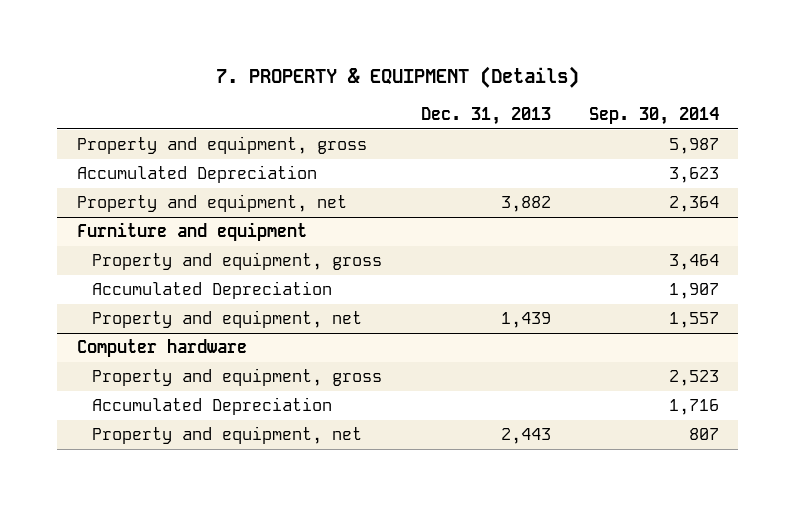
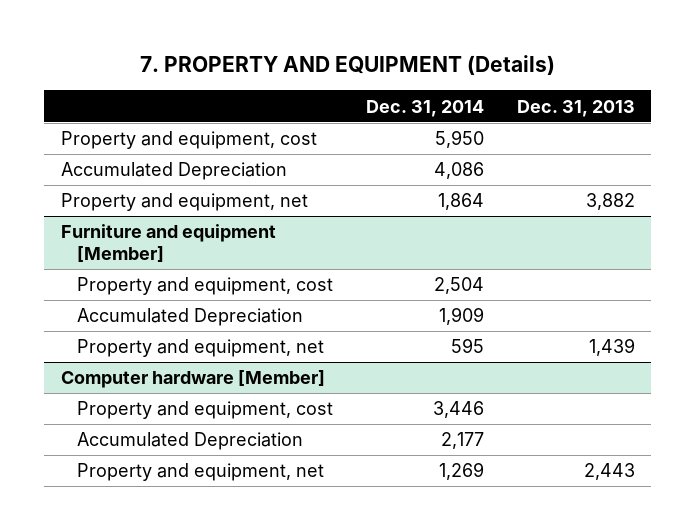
- 7. PROPERTY & EQUIPMENT (Details)
+ 7. PROPERTY AND EQUIPMENT (Details)
- | Dec. 31, 2013 | Sep. 30, 2014
+ | Dec. 31, 2014 | Dec. 31, 2013
- Property and equipment, gross | | 5,987
+ Property and equipment, cost | 5,950 |
- Furniture and equipment
- Property and equipment, gross | | 3,464
+ Furniture and equipment [Member]
+ Property and equipment, cost | 2,504 |
- Computer hardware
- Property and equipment, gross | | 2,523
+ Computer hardware [Member]
+ Property and equipment, cost | 3,446 |

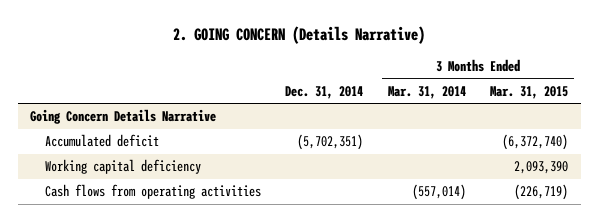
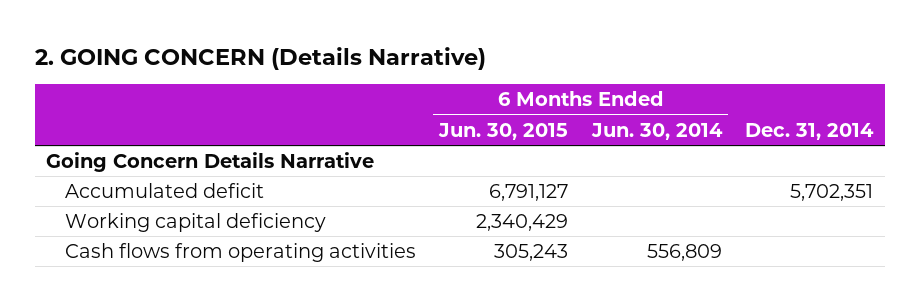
- | Dec. 31, 2014 | 3 Months Ended Mar. 31, 2014 | 3 Months Ended Mar. 31, 2015
+ | 6 Months Ended Jun. 30, 2015 | 6 Months Ended Jun. 30, 2014 | Dec. 31, 2014
- Accumulated deficit | (5,702,351) | | (6,372,740)
+ Accumulated deficit | 6,791,127 | | 5,702,351

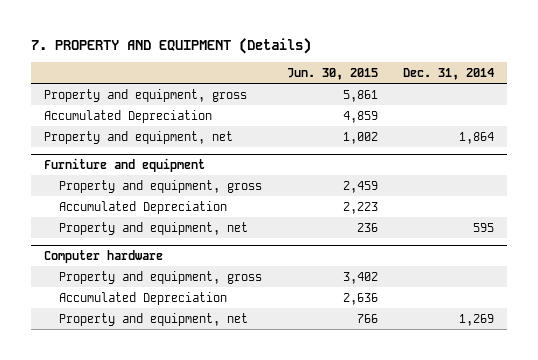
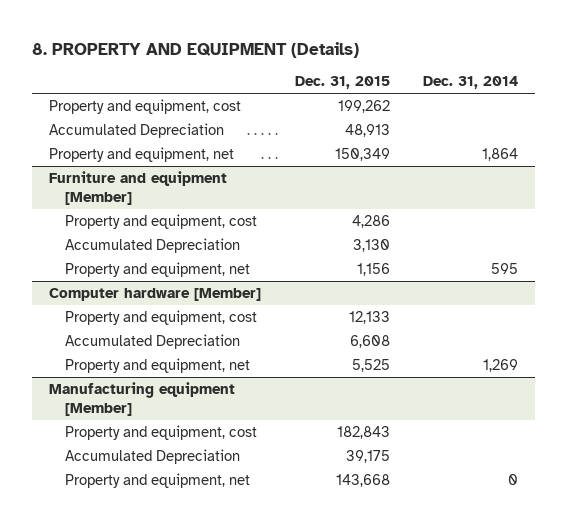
- 7. PROPERTY AND EQUIPMENT (Details)
+ 8. PROPERTY AND EQUIPMENT (Details)
- | Jun. 30, 2015 | Dec. 31, 2014
+ | Dec. 31, 2015 | Dec. 31, 2014
- Property and equipment, gross | 5,861 |
+ Property and equipment, cost | 199,262 |
- Furniture and equipment
- Property and equipment, gross | 2,459 |
+ Furniture and equipment [Member]
+ Property and equipment, cost | 4,286 |
- Computer hardware
- Property and equipment, gross | 3,402 |
+ Computer hardware [Member]
+ Property and equipment, cost | 12,133 |
+ Manufacturing equipment [Member]
+ Property and equipment, cost | 182,843 |
+ Accumulated Depreciation | 39,175 |
+ Property and equipment, net | 143,668 | 0

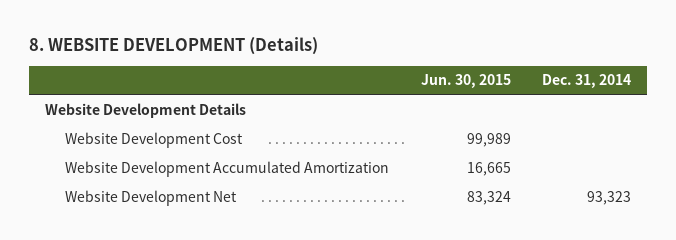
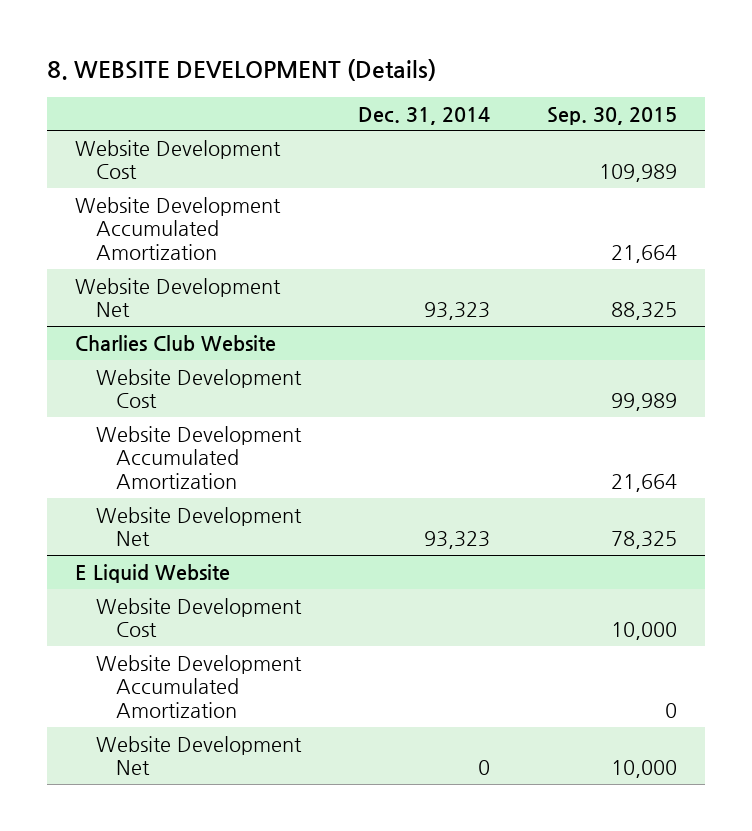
- | Jun. 30, 2015 | Dec. 31, 2014
+ | Dec. 31, 2014 | Sep. 30, 2015
- Website Development Details
+ Charlies Club Website
+ Website Development Cost | | 99,989
+ Website Development Accumulated Amortization | | 21,664
+ Website Development Net | 93,323 | 78,325
+ E Liquid Website
+ Website Development Cost | | 10,000
+ Website Development Accumulated Amortization | | 0
+ Website Development Net | 0 | 10,000

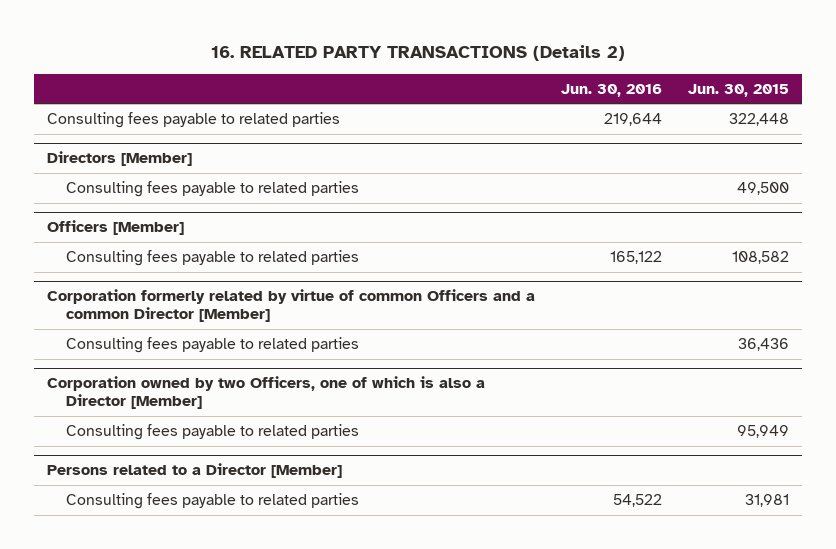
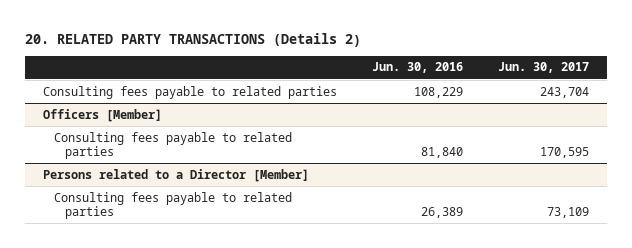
- 16. RELATED PARTY TRANSACTIONS (Details 2)
+ 20. RELATED PARTY TRANSACTIONS (Details 2)
- | Jun. 30, 2016 | Jun. 30, 2015
+ | Jun. 30, 2016 | Jun. 30, 2017
- Consulting fees payable to related parties | 219,644 | 322,448
- Directors [Member]
- Consulting fees payable to related parties | | 49,500
+ Consulting fees payable to related parties | 108,229 | 243,704
@ Officers [Member]
- Consulting fees payable to related parties | 165,122 | 108,582
- Corporation formerly related by virtue of common Officers and a common Director [Member]
- Consulting fees payable to related parties | | 36,436
- Corporation owned by two Officers, one of which is also a Director [Member]
- Consulting fees payable to related parties | | 95,949
@ Officers [Member]
+ Consulting fees payable to related parties | 81,840 | 170,595
@ Persons related to a Director [Member]
- Consulting fees payable to related parties | 54,522 | 31,981
+ Consulting fees payable to related parties | 26,389 | 73,109

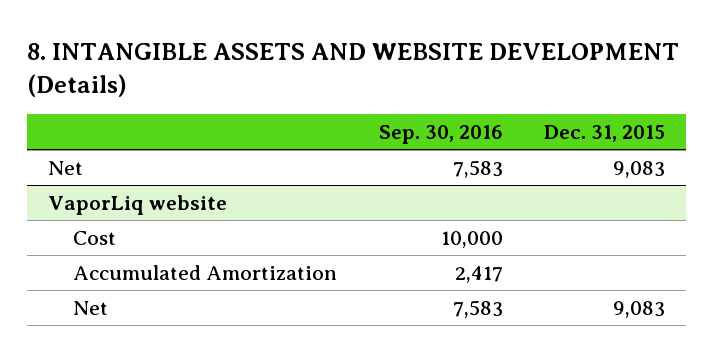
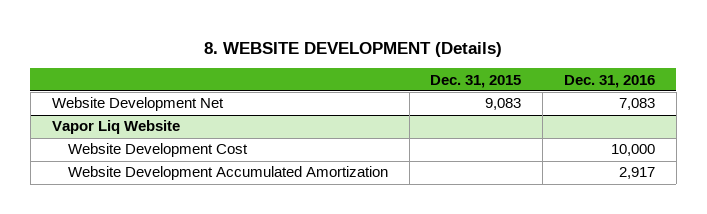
- 8. INTANGIBLE ASSETS AND WEBSITE DEVELOPMENT (Details)
+ 8. WEBSITE DEVELOPMENT (Details)
- | Sep. 30, 2016 | Dec. 31, 2015
+ | Dec. 31, 2015 | Dec. 31, 2016
- Net | 7,583 | 9,083
- VaporLiq website
- Cost | 10,000 |
- Accumulated Amortization | 2,417 |
- Net | 7,583 | 9,083
+ Website Development Net | 9,083 | 7,083
+ Vapor Liq Website
+ Website Development Cost | | 10,000
+ Website Development Accumulated Amortization | | 2,917

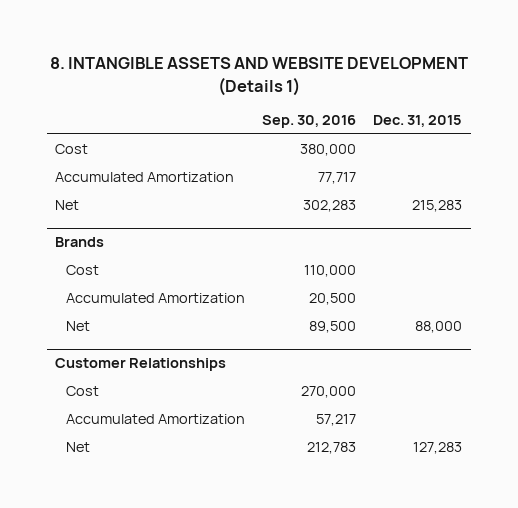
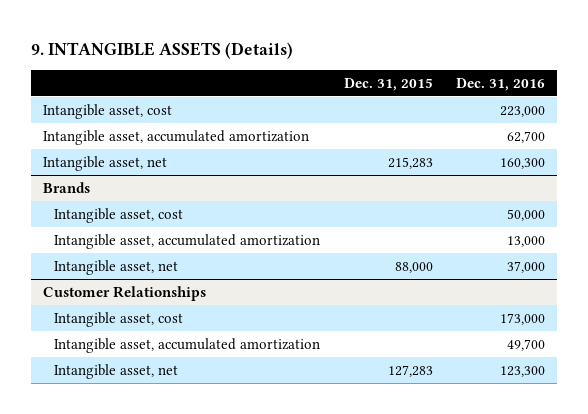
- 8. INTANGIBLE ASSETS AND WEBSITE DEVELOPMENT (Details 1)
+ 9. INTANGIBLE ASSETS (Details)
- | Sep. 30, 2016 | Dec. 31, 2015
+ | Dec. 31, 2015 | Dec. 31, 2016
- Cost | 380,000 |
- Accumulated Amortization | 77,717 |
- Net | 302,283 | 215,283
+ Intangible asset, cost | | 223,000
+ Intangible asset, accumulated amortization | | 62,700
+ Intangible asset, net | 215,283 | 160,300
@ Brands
- Cost | 110,000 |
- Accumulated Amortization | 20,500 |
- Net | 89,500 | 88,000
+ Intangible asset, cost | | 50,000
+ Intangible asset, accumulated amortization | | 13,000
+ Intangible asset, net | 88,000 | 37,000
@ Customer Relationships
- Cost | 270,000 |
- Accumulated Amortization | 57,217 |
- Net | 212,783 | 127,283
+ Intangible asset, cost | | 173,000
+ Intangible asset, accumulated amortization | | 49,700
+ Intangible asset, net | 127,283 | 123,300

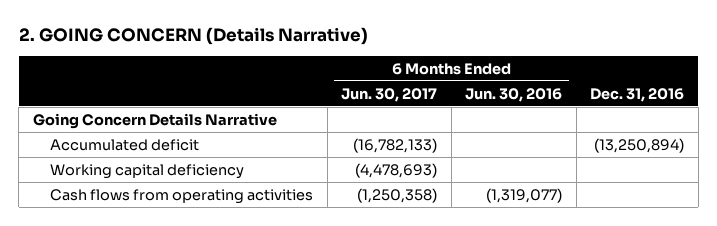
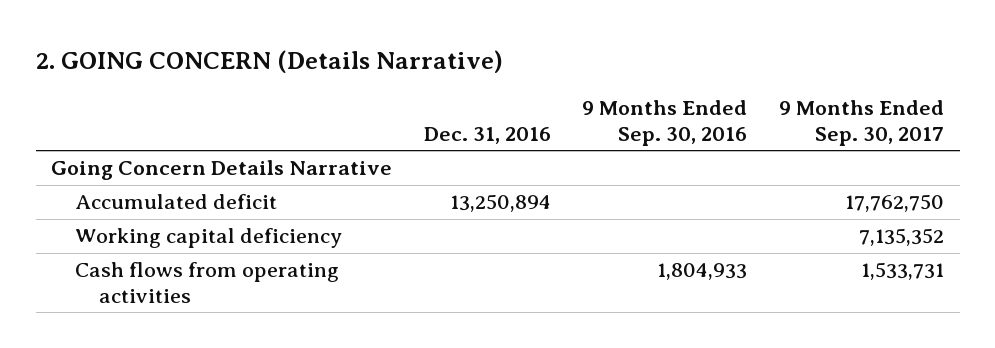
- | 6 Months Ended Jun. 30, 2017 | 6 Months Ended Jun. 30, 2016 | Dec. 31, 2016
+ | Dec. 31, 2016 | 9 Months Ended Sep. 30, 2016 | 9 Months Ended Sep. 30, 2017
- Accumulated deficit | (16,782,133) | | (13,250,894)
+ Accumulated deficit | 13,250,894 | | 17,762,750

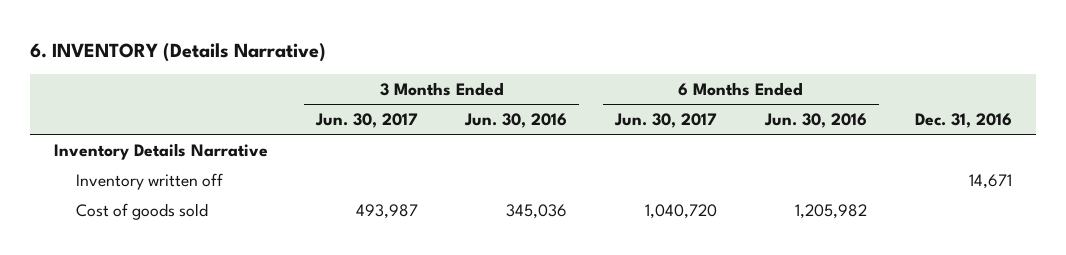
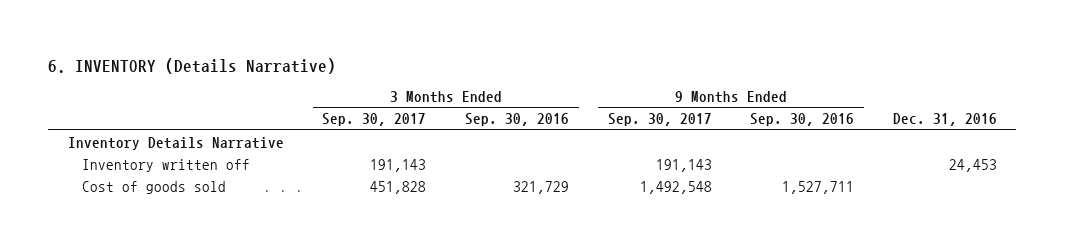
- | 3 Months Ended Jun. 30, 2017 | 3 Months Ended Jun. 30, 2016 | 6 Months Ended Jun. 30, 2017 | 6 Months Ended Jun. 30, 2016 | Dec. 31, 2016
+ | 3 Months Ended Sep. 30, 2017 | 3 Months Ended Sep. 30, 2016 | 9 Months Ended Sep. 30, 2017 | 9 Months Ended Sep. 30, 2016 | Dec. 31, 2016
- Inventory written off | | | | | 14,671
+ Inventory written off | 191,143 | | 191,143 | | 24,453

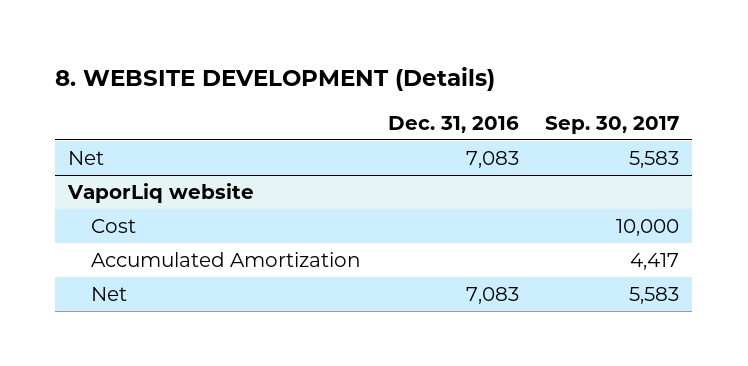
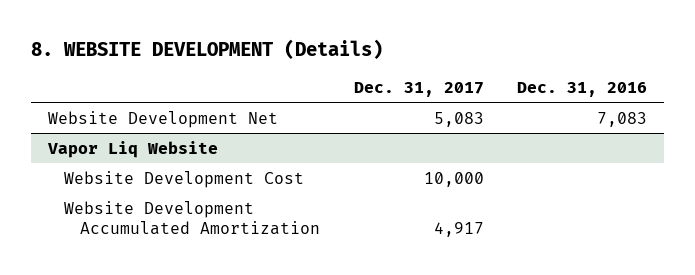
- | Dec. 31, 2016 | Sep. 30, 2017
+ | Dec. 31, 2017 | Dec. 31, 2016
- Net | 7,083 | 5,583
- VaporLiq website
- Cost | | 10,000
- Accumulated Amortization | | 4,417
- Net | 7,083 | 5,583
+ Website Development Net | 5,083 | 7,083
+ Vapor Liq Website
+ Website Development Cost | 10,000 |
+ Website Development Accumulated Amortization | 4,917 |

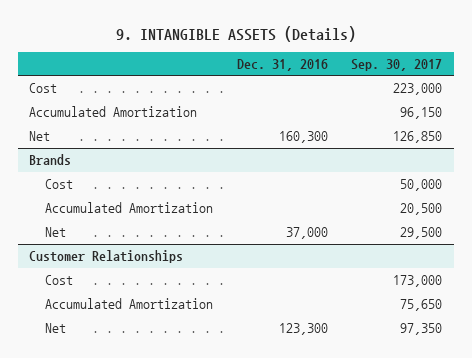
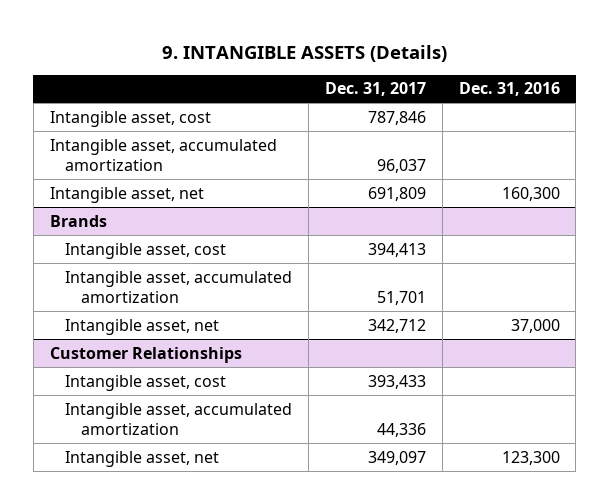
- | Dec. 31, 2016 | Sep. 30, 2017
+ | Dec. 31, 2017 | Dec. 31, 2016
- Cost | | 223,000
- Accumulated Amortization | | 96,150
- Net | 160,300 | 126,850
+ Intangible asset, cost | 787,846 |
+ Intangible asset, accumulated amortization | 96,037 |
+ Intangible asset, net | 691,809 | 160,300
@ Brands
- Cost | | 50,000
- Accumulated Amortization | | 20,500
- Net | 37,000 | 29,500
+ Intangible asset, cost | 394,413 |
+ Intangible asset, accumulated amortization | 51,701 |
+ Intangible asset, net | 342,712 | 37,000
@ Customer Relationships
- Cost | | 173,000
- Accumulated Amortization | | 75,650
- Net | 123,300 | 97,350
+ Intangible asset, cost | 393,433 |
+ Intangible asset, accumulated amortization | 44,336 |
+ Intangible asset, net | 349,097 | 123,300

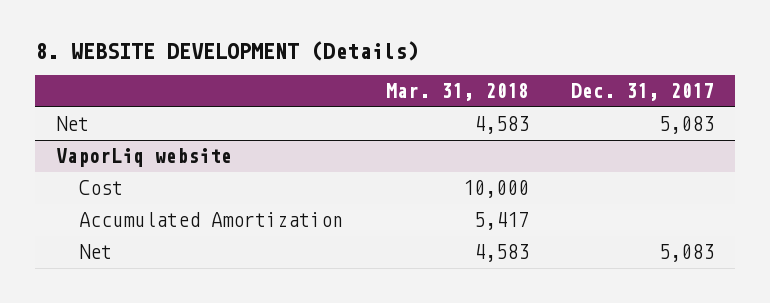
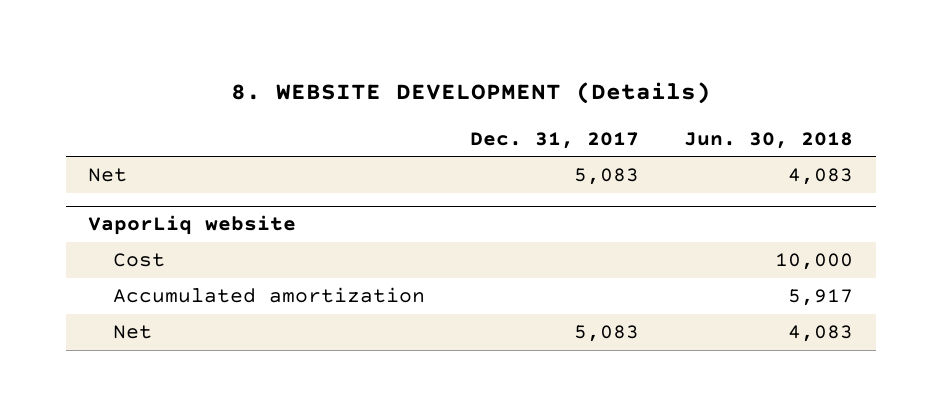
- | Mar. 31, 2018 | Dec. 31, 2017
+ | Dec. 31, 2017 | Jun. 30, 2018
@ VaporLiq website
- Accumulated Amortization | 5,417 |
+ Accumulated amortization | | 5,917

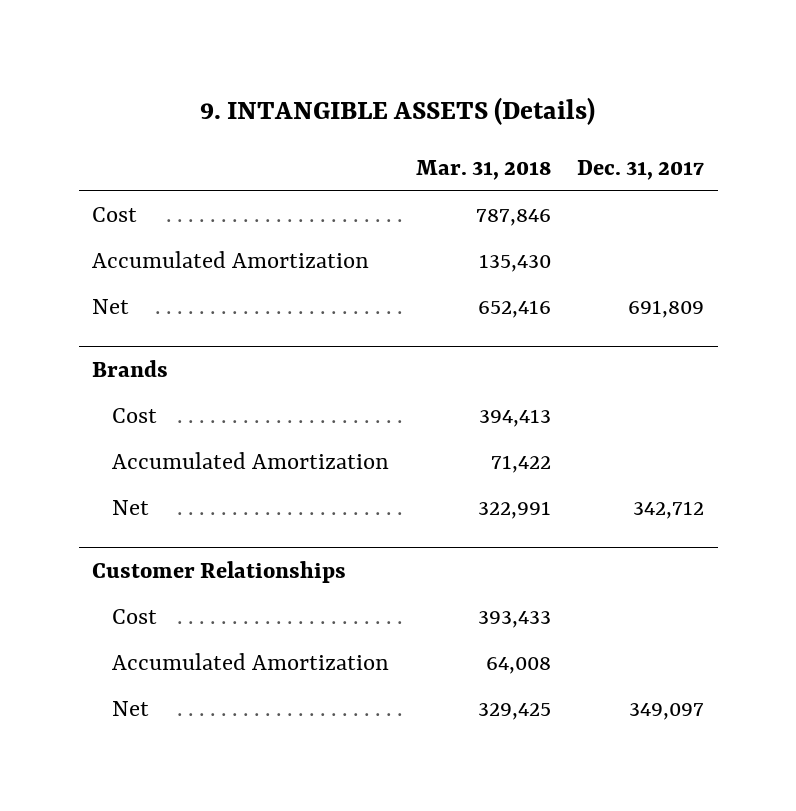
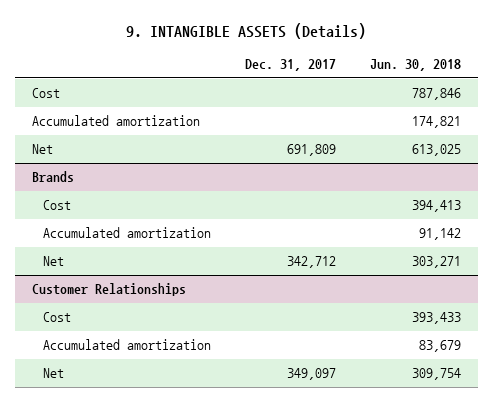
- | Mar. 31, 2018 | Dec. 31, 2017
+ | Dec. 31, 2017 | Jun. 30, 2018
- Accumulated Amortization | 135,430 |
+ Accumulated amortization | | 174,821
@ Brands
- Accumulated Amortization | 71,422 |
+ Accumulated amortization | | 91,142
@ Customer Relationships
- Accumulated Amortization | 64,008 |
+ Accumulated amortization | | 83,679

